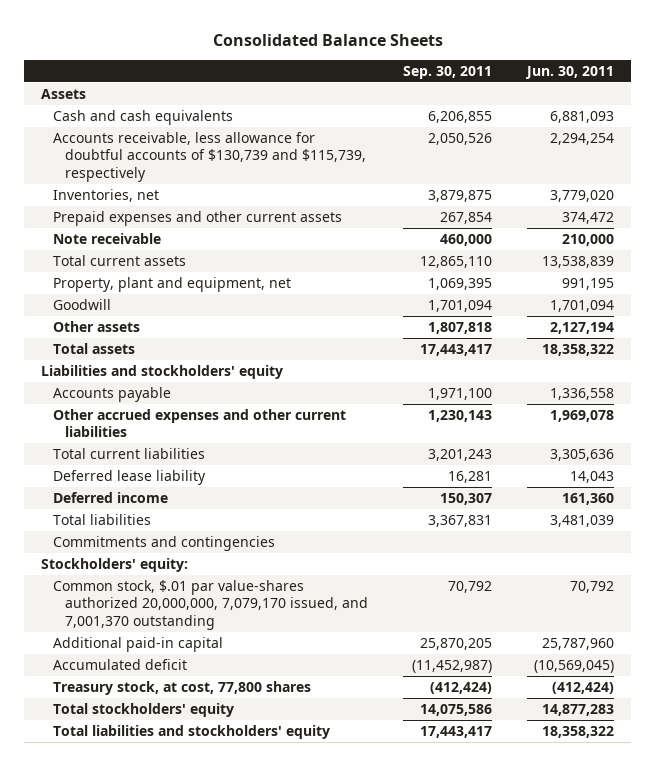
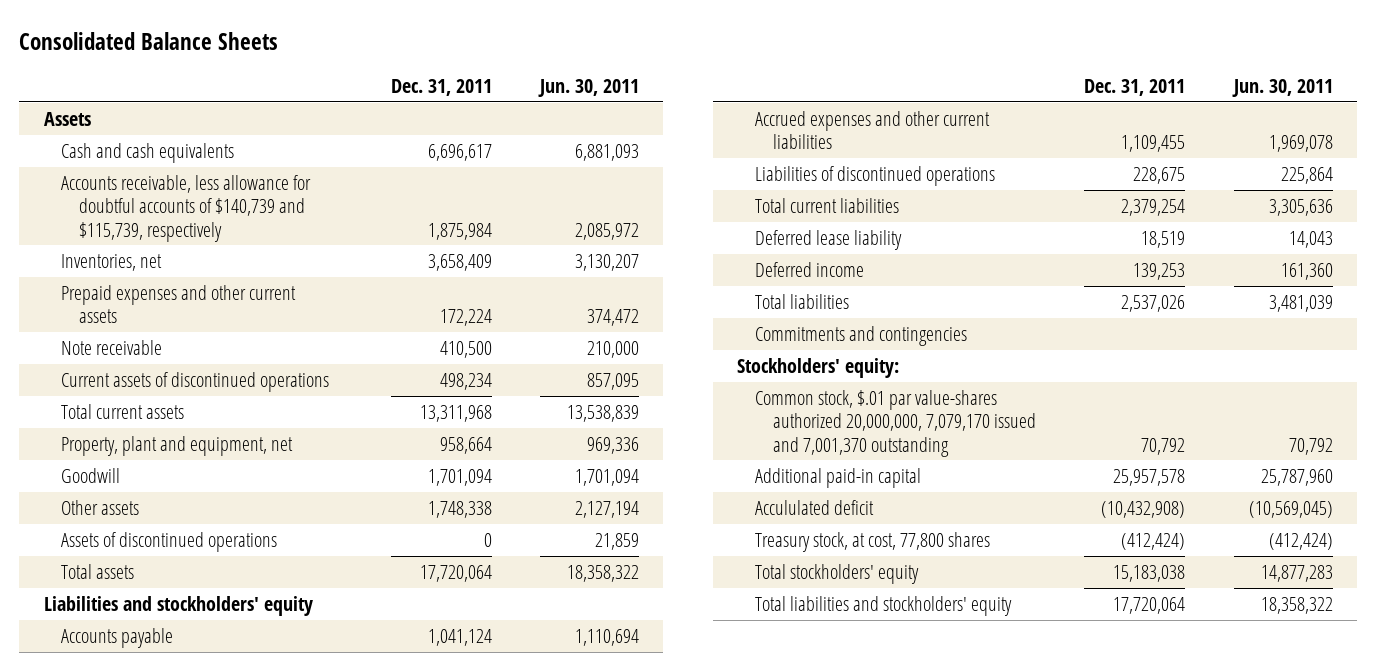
- | Sep. 30, 2011 | Jun. 30, 2011
+ | Dec. 31, 2011 | Jun. 30, 2011
- Accounts receivable, less allowance for doubtful accounts of $130,739 and $115,739, respectively | 2,050,526 | 2,294,254
- Inventories, net | 3,879,875 | 3,779,020
+ Accounts receivable, less allowance for doubtful accounts of $140,739 and $115,739, respectively | 1,875,984 | 2,085,972
+ Inventories, net | 3,658,409 | 3,130,207
+ Current assets of discontinued operations | 498,234 | 857,095
- Property, plant and equipment, net | 1,069,395 | 991,195
+ Property, plant and equipment, net | 958,664 | 969,336
+ Assets of discontinued operations | 0 | 21,859
- Accounts payable | 1,971,100 | 1,336,558
- Other accrued expenses and other current liabilities | 1,230,143 | 1,969,078
+ Accounts payable | 1,041,124 | 1,110,694
+ Accrued expenses and other current liabilities | 1,109,455 | 1,969,078
+ Liabilities of discontinued operations | 228,675 | 225,864
- Common stock, $.01 par value-shares authorized 20,000,000, 7,079,170 issued, and 7,001,370 outstanding | 70,792 | 70,792
+ Common stock, $.01 par value-shares authorized 20,000,000, 7,079,170 issued and 7,001,370 outstanding | 70,792 | 70,792
- Accumulated deficit | (11,452,987) | (10,569,045)
+ Accululated deficit | (10,432,908) | (10,569,045)

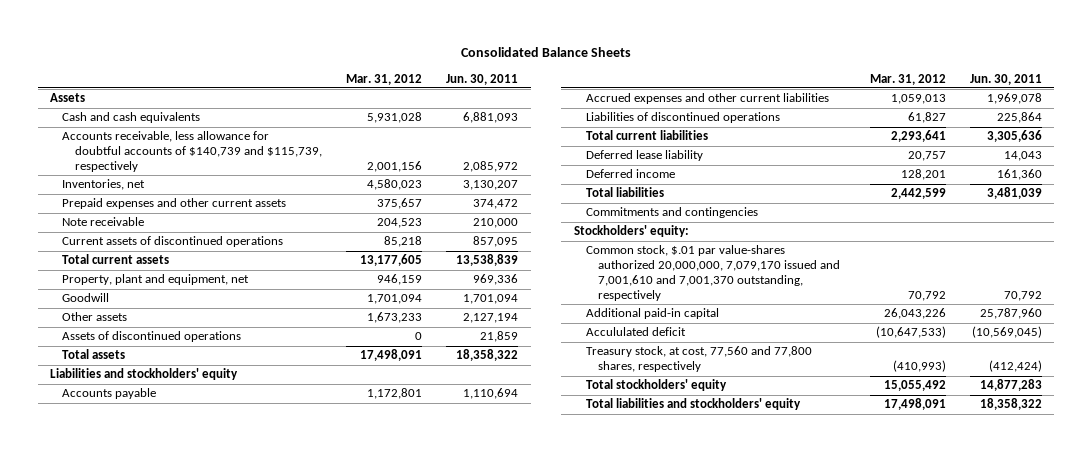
- | Dec. 31, 2011 | Jun. 30, 2011
+ | Mar. 31, 2012 | Jun. 30, 2011
- Common stock, $.01 par value-shares authorized 20,000,000, 7,079,170 issued and 7,001,370 outstanding | 70,792 | 70,792
+ Common stock, $.01 par value-shares authorized 20,000,000, 7,079,170 issued and 7,001,610 and 7,001,370 outstanding, respectively | 70,792 | 70,792
- Treasury stock, at cost, 77,800 shares | (412,424) | (412,424)
+ Treasury stock, at cost, 77,560 and 77,800 shares, respectively | (410,993) | (412,424)

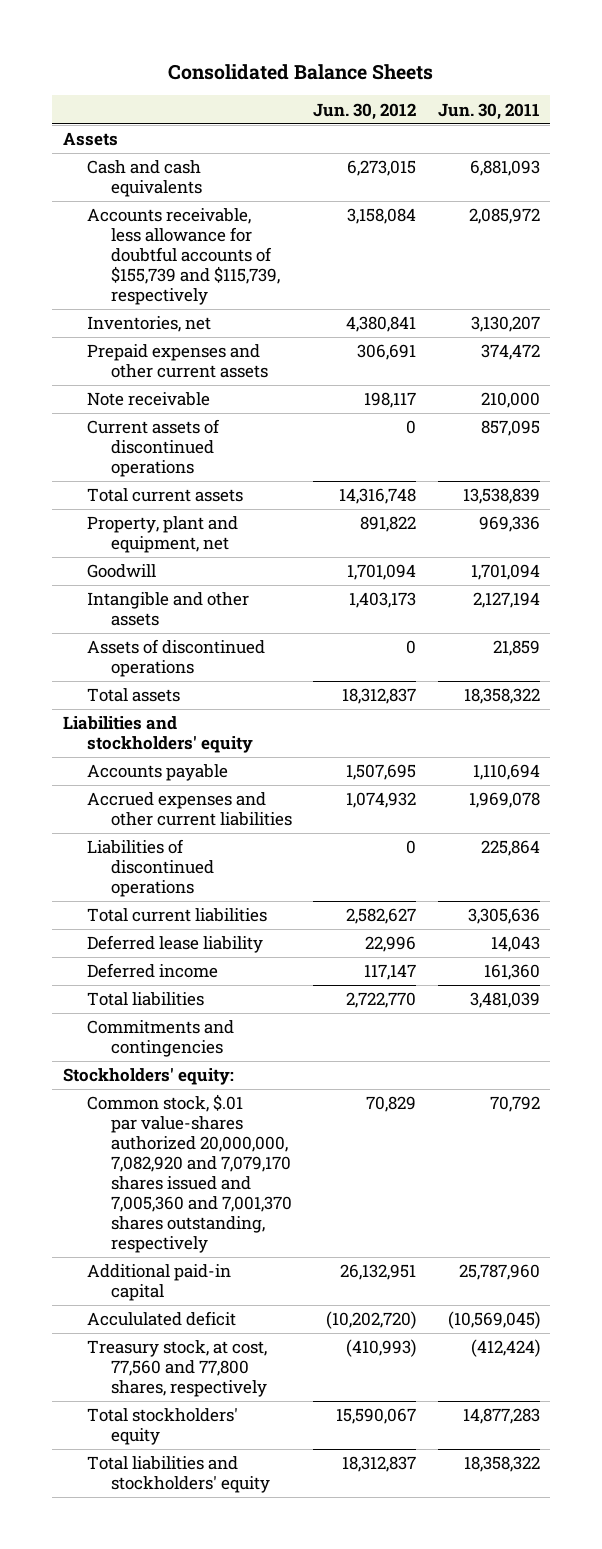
- | Mar. 31, 2012 | Jun. 30, 2011
+ | Jun. 30, 2012 | Jun. 30, 2011
- Accounts receivable, less allowance for doubtful accounts of $140,739 and $115,739, respectively | 2,001,156 | 2,085,972
+ Accounts receivable, less allowance for doubtful accounts of $155,739 and $115,739, respectively | 3,158,084 | 2,085,972
- Other assets | 1,673,233 | 2,127,194
+ Intangible and other assets | 1,403,173 | 2,127,194
- Common stock, $.01 par value-shares authorized 20,000,000, 7,079,170 issued and 7,001,610 and 7,001,370 outstanding, respectively | 70,792 | 70,792
+ Common stock, $.01 par value-shares authorized 20,000,000, 7,082,920 and 7,079,170 shares issued and 7,005,360 and 7,001,370 shares outstanding, respectively | 70,829 | 70,792

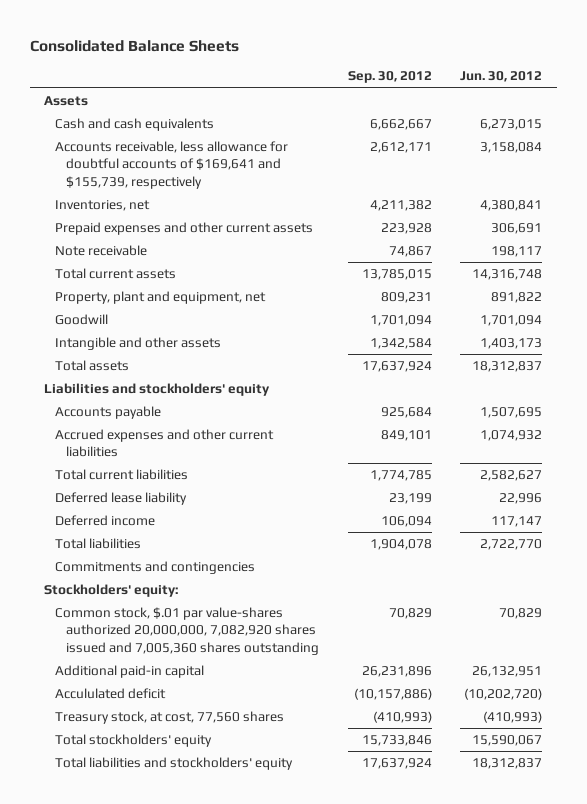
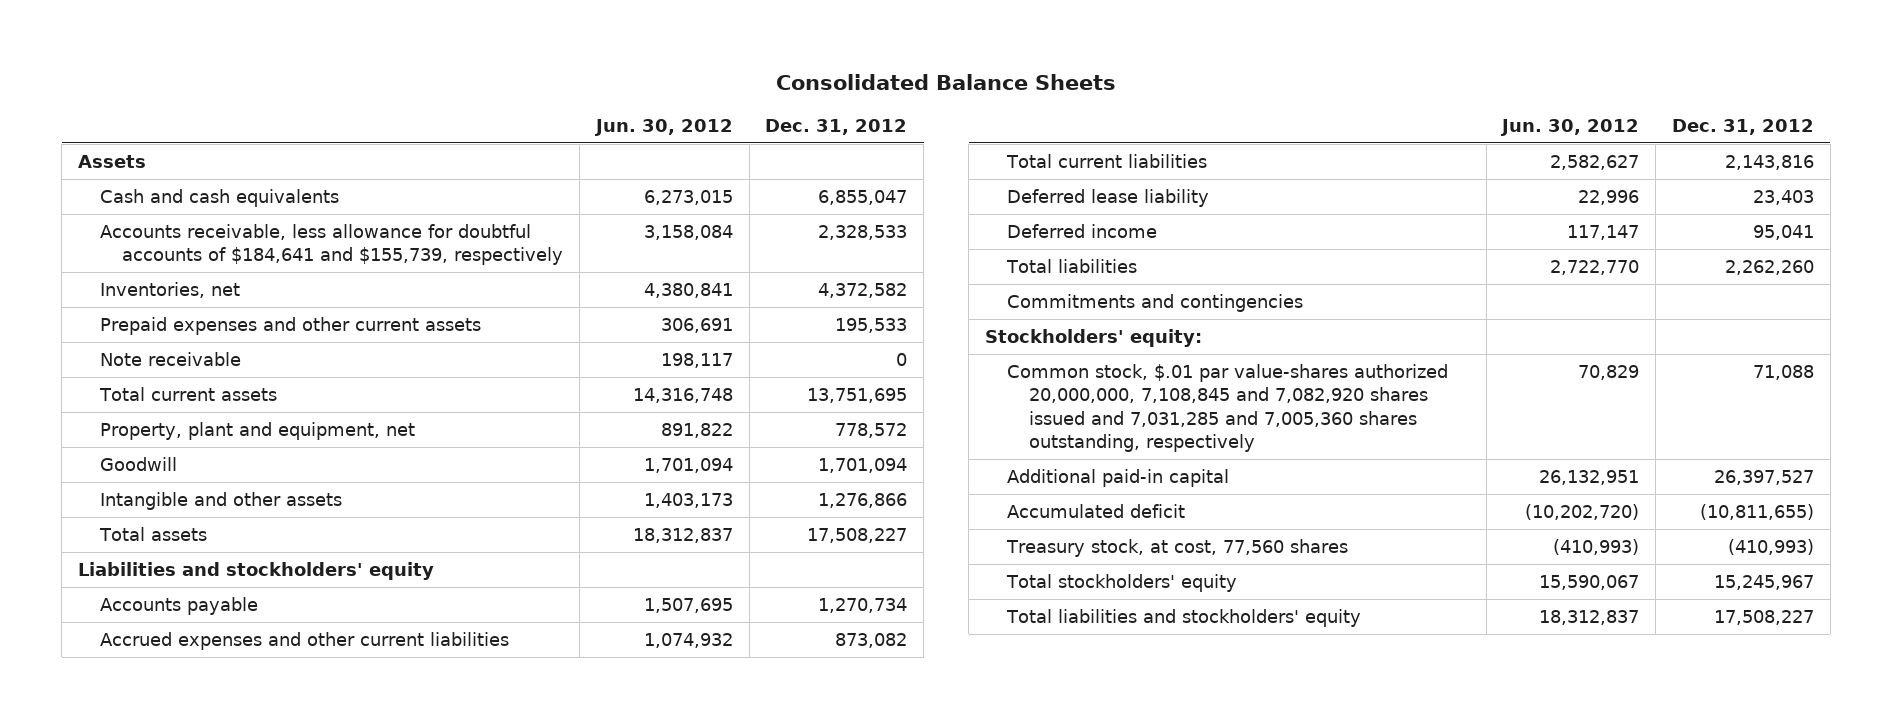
- | Sep. 30, 2012 | Jun. 30, 2012
+ | Jun. 30, 2012 | Dec. 31, 2012
- Accounts receivable, less allowance for doubtful accounts of $169,641 and $155,739, respectively | 2,612,171 | 3,158,084
+ Accounts receivable, less allowance for doubtful accounts of $184,641 and $155,739, respectively | 3,158,084 | 2,328,533
- Common stock, $.01 par value-shares authorized 20,000,000, 7,082,920 shares issued and 7,005,360 shares outstanding | 70,829 | 70,829
+ Common stock, $.01 par value-shares authorized 20,000,000, 7,108,845 and 7,082,920 shares issued and 7,031,285 and 7,005,360 shares outstanding, respectively | 70,829 | 71,088
- Accululated deficit | (10,157,886) | (10,202,720)
+ Accumulated deficit | (10,202,720) | (10,811,655)

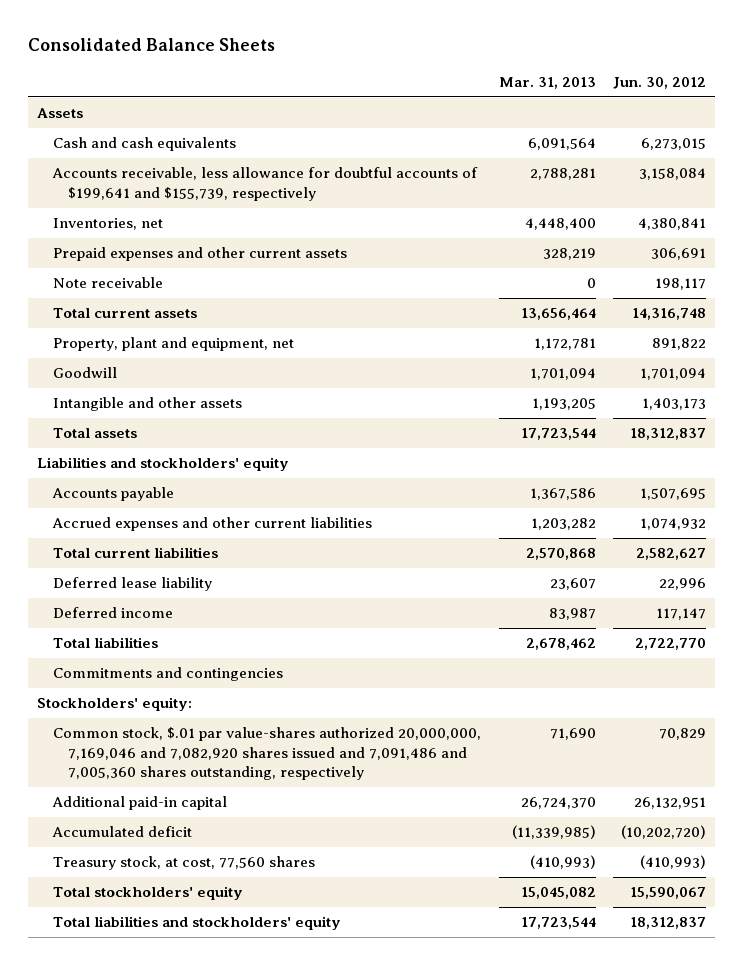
- | Jun. 30, 2012 | Dec. 31, 2012
+ | Mar. 31, 2013 | Jun. 30, 2012
- Accounts receivable, less allowance for doubtful accounts of $184,641 and $155,739, respectively | 3,158,084 | 2,328,533
+ Accounts receivable, less allowance for doubtful accounts of $199,641 and $155,739, respectively | 2,788,281 | 3,158,084
- Common stock, $.01 par value-shares authorized 20,000,000, 7,108,845 and 7,082,920 shares issued and 7,031,285 and 7,005,360 shares outstanding, respectively | 70,829 | 71,088
+ Common stock, $.01 par value-shares authorized 20,000,000, 7,169,046 and 7,082,920 shares issued and 7,091,486 and 7,005,360 shares outstanding, respectively | 71,690 | 70,829

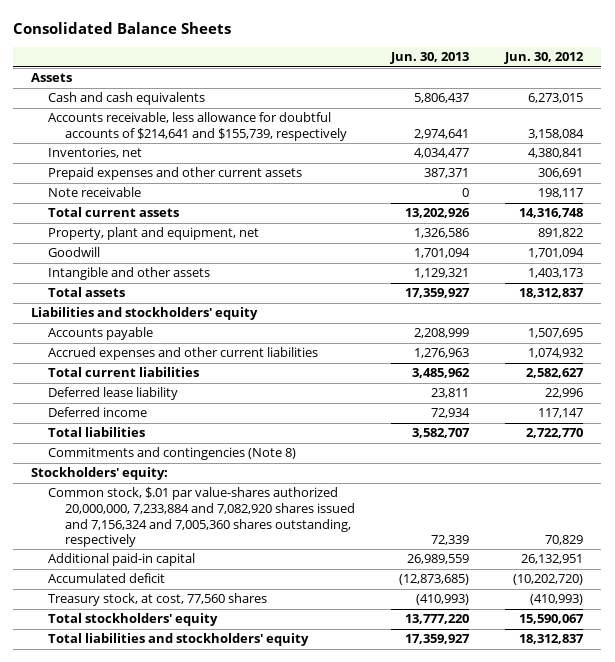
- | Mar. 31, 2013 | Jun. 30, 2012
+ | Jun. 30, 2013 | Jun. 30, 2012
- Accounts receivable, less allowance for doubtful accounts of $199,641 and $155,739, respectively | 2,788,281 | 3,158,084
+ Accounts receivable, less allowance for doubtful accounts of $214,641 and $155,739, respectively | 2,974,641 | 3,158,084
- Commitments and contingencies
+ Commitments and contingencies (Note 8)
- Common stock, $.01 par value-shares authorized 20,000,000, 7,169,046 and 7,082,920 shares issued and 7,091,486 and 7,005,360 shares outstanding, respectively | 71,690 | 70,829
+ Common stock, $.01 par value-shares authorized 20,000,000, 7,233,884 and 7,082,920 shares issued and 7,156,324 and 7,005,360 shares outstanding, respectively | 72,339 | 70,829

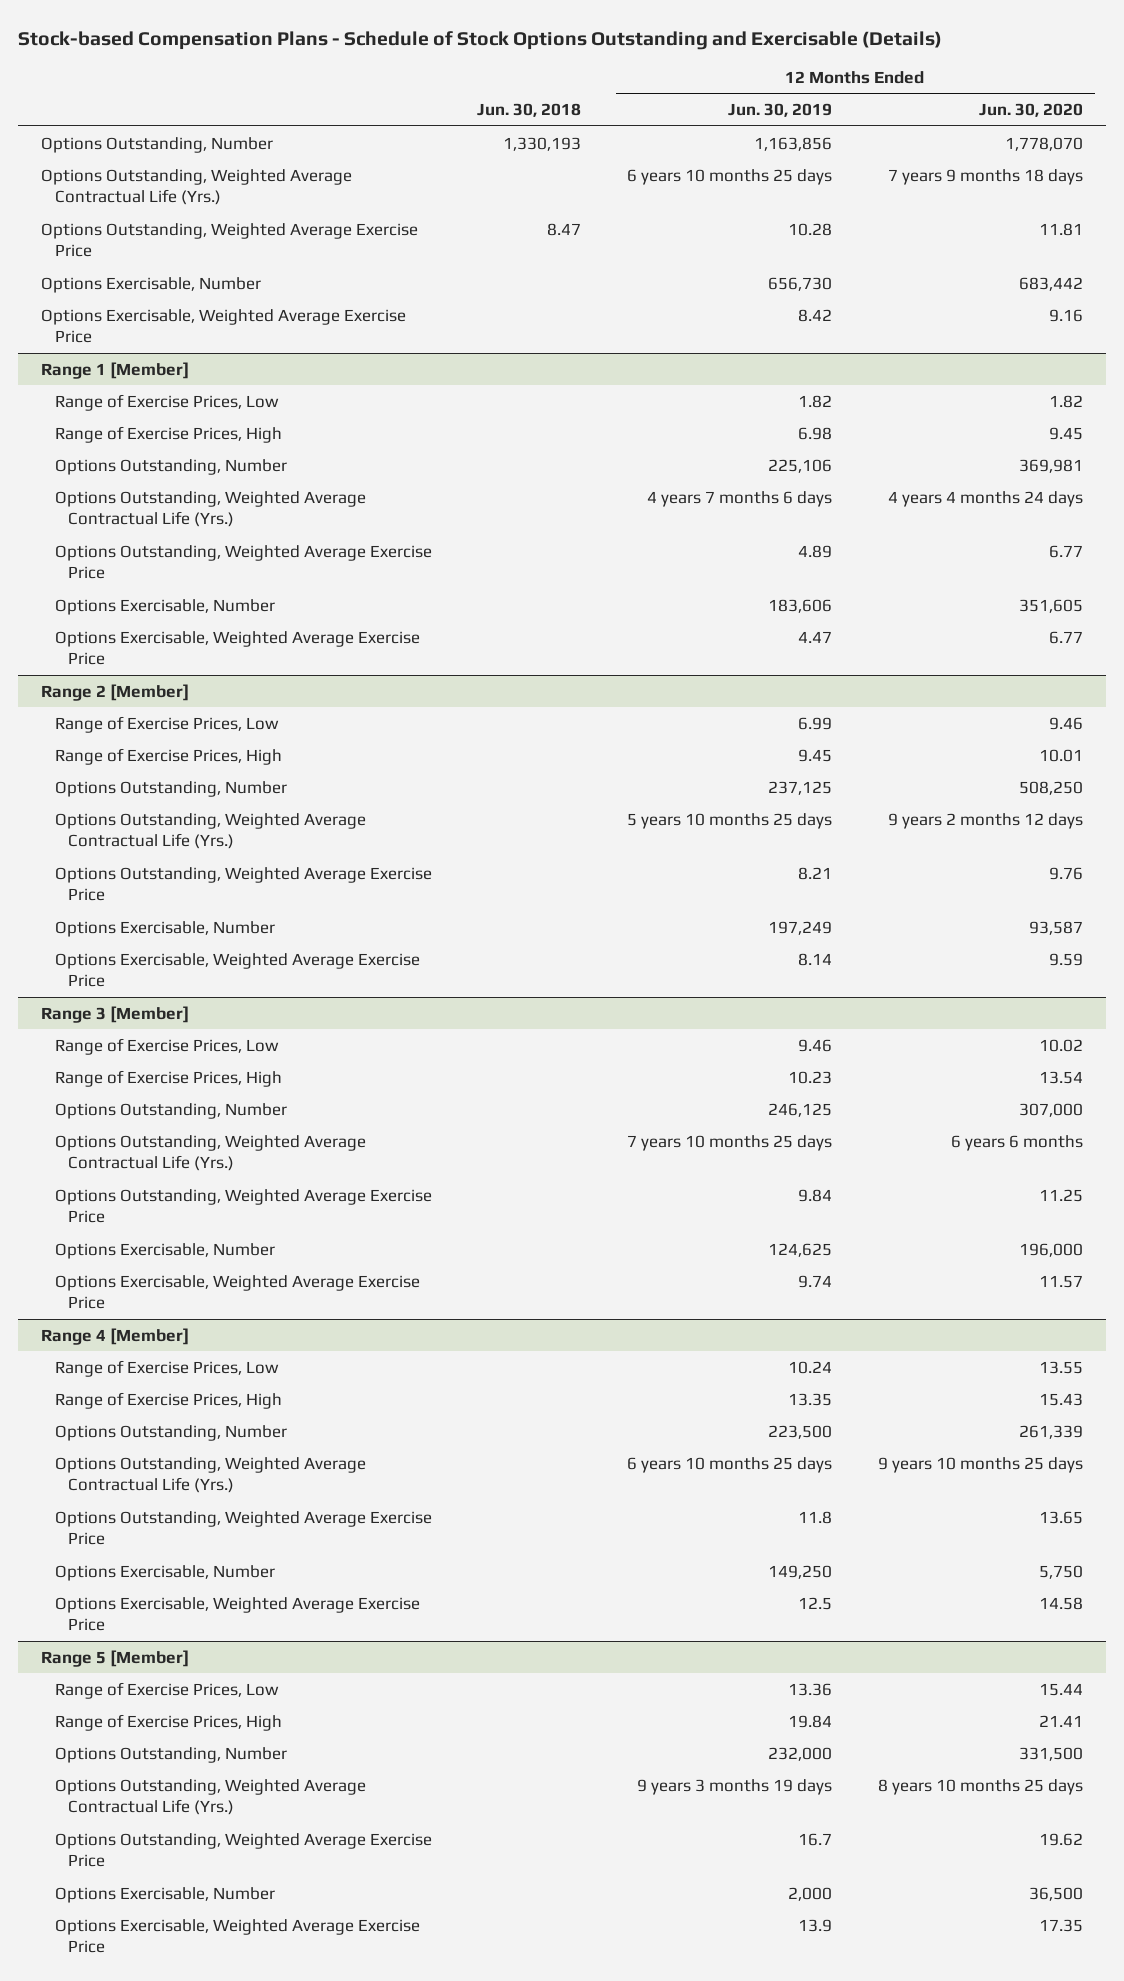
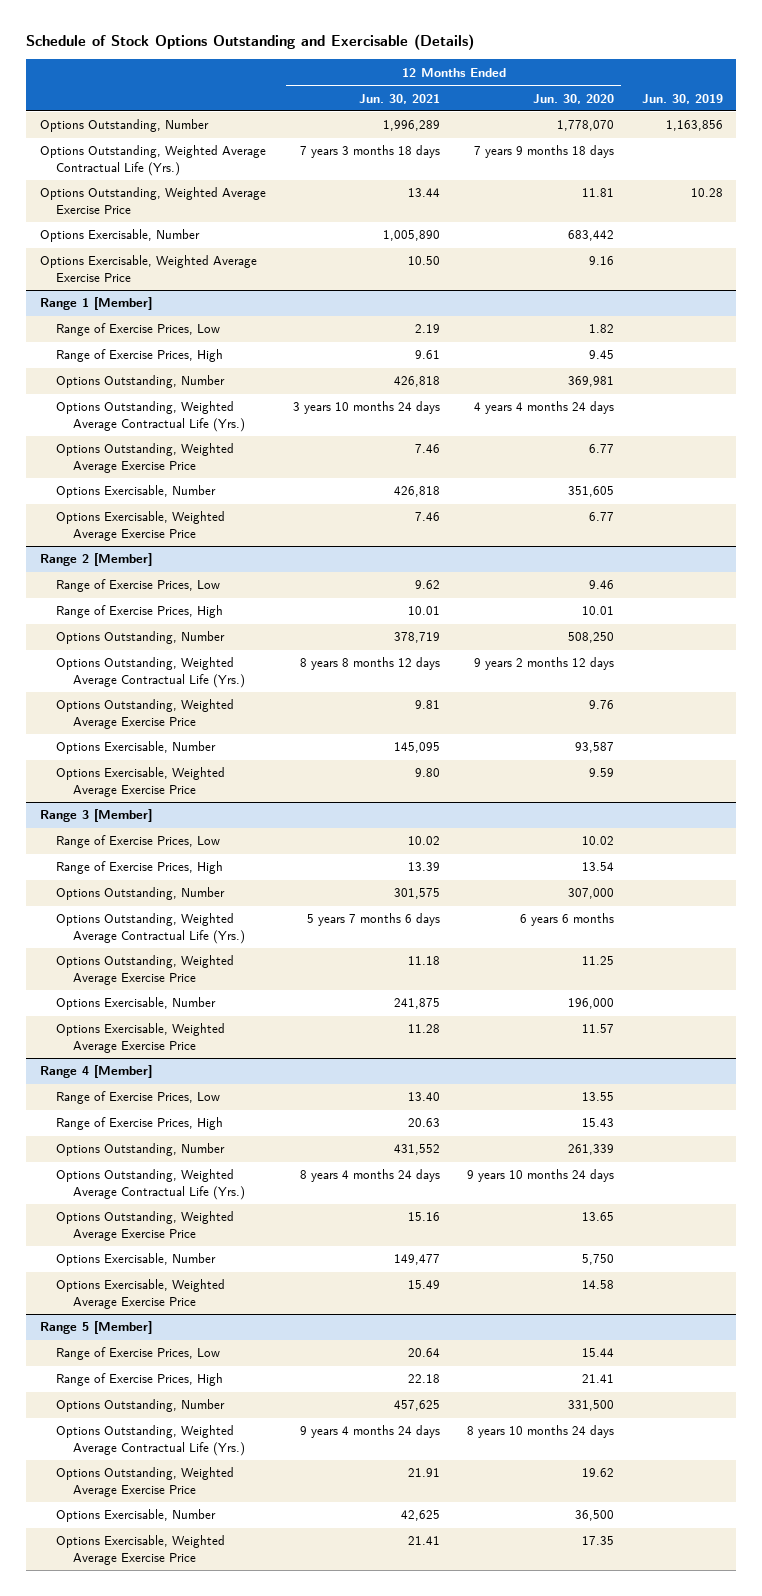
- Stock-based Compensation Plans - Schedule of Stock Options Outstanding and Exercisable (Details)
+ Schedule of Stock Options Outstanding and Exercisable (Details)
- | Jun. 30, 2018 | 12 Months Ended Jun. 30, 2019 | 12 Months Ended Jun. 30, 2020
+ | 12 Months Ended Jun. 30, 2021 | 12 Months Ended Jun. 30, 2020 | Jun. 30, 2019
@ Range 4 [Member]
- Options Outstanding, Weighted Average Contractual Life (Yrs.) | | 6 years 10 months 25 days | 9 years 10 months 25 days
+ Options Outstanding, Weighted Average Contractual Life (Yrs.) | 8 years 4 months 24 days | 9 years 10 months 24 days |
@ Range 5 [Member]
- Options Outstanding, Weighted Average Contractual Life (Yrs.) | | 9 years 3 months 19 days | 8 years 10 months 25 days
+ Options Outstanding, Weighted Average Contractual Life (Yrs.) | 9 years 4 months 24 days | 8 years 10 months 24 days |

